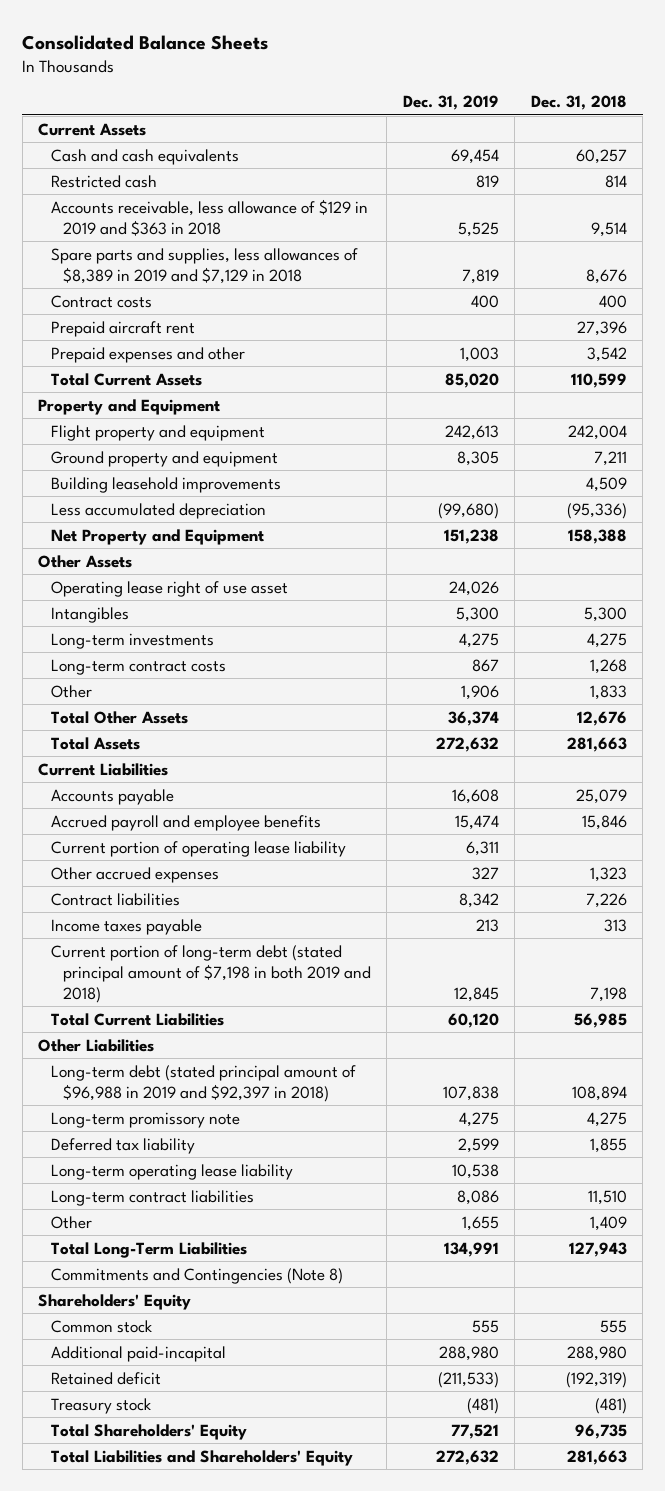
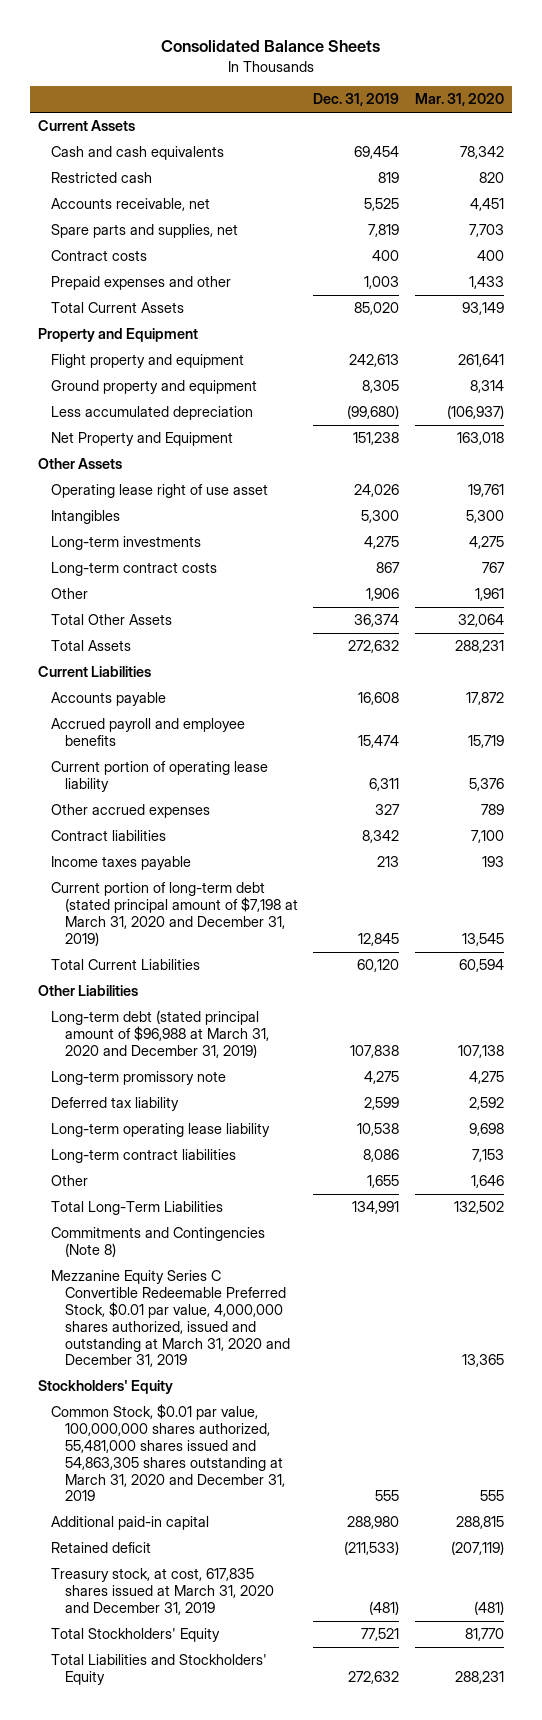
- | Dec. 31, 2019 | Dec. 31, 2018
+ | Dec. 31, 2019 | Mar. 31, 2020
- Accounts receivable, less allowance of $129 in 2019 and $363 in 2018 | 5,525 | 9,514
- Spare parts and supplies, less allowances of $8,389 in 2019 and $7,129 in 2018 | 7,819 | 8,676
+ Accounts receivable, net | 5,525 | 4,451
+ Spare parts and supplies, net | 7,819 | 7,703
- Prepaid aircraft rent | | 27,396
- Building leasehold improvements | | 4,509
- Current portion of long-term debt (stated principal amount of $7,198 in both 2019 and 2018) | 12,845 | 7,198
+ Current portion of long-term debt (stated principal amount of $7,198 at March 31, 2020 and December 31, 2019) | 12,845 | 13,545
- Long-term debt (stated principal amount of $96,988 in 2019 and $92,397 in 2018) | 107,838 | 108,894
+ Long-term debt (stated principal amount of $96,988 at March 31, 2020 and December 31, 2019) | 107,838 | 107,138
- Shareholders' Equity
- Common stock | 555 | 555
- Additional paid-incapital | 288,980 | 288,980
+ Mezzanine Equity Series C Convertible Redeemable Preferred Stock, $0.01 par value, 4,000,000 shares authorized, issued and outstanding at March 31, 2020 and December 31, 2019 | | 13,365
+ Stockholders' Equity
+ Common Stock, $0.01 par value, 100,000,000 shares authorized, 55,481,000 shares issued and 54,863,305 shares outstanding at March 31, 2020 and December 31, 2019 | 555 | 555
+ Additional paid-in capital | 288,980 | 288,815
- Treasury stock | (481) | (481)
- Total Shareholders' Equity | 77,521 | 96,735
- Total Liabilities and Shareholders' Equity | 272,632 | 281,663
+ Treasury stock, at cost, 617,835 shares issued at March 31, 2020 and December 31, 2019 | (481) | (481)
+ Total Stockholders' Equity | 77,521 | 81,770
+ Total Liabilities and Stockholders' Equity | 272,632 | 288,231

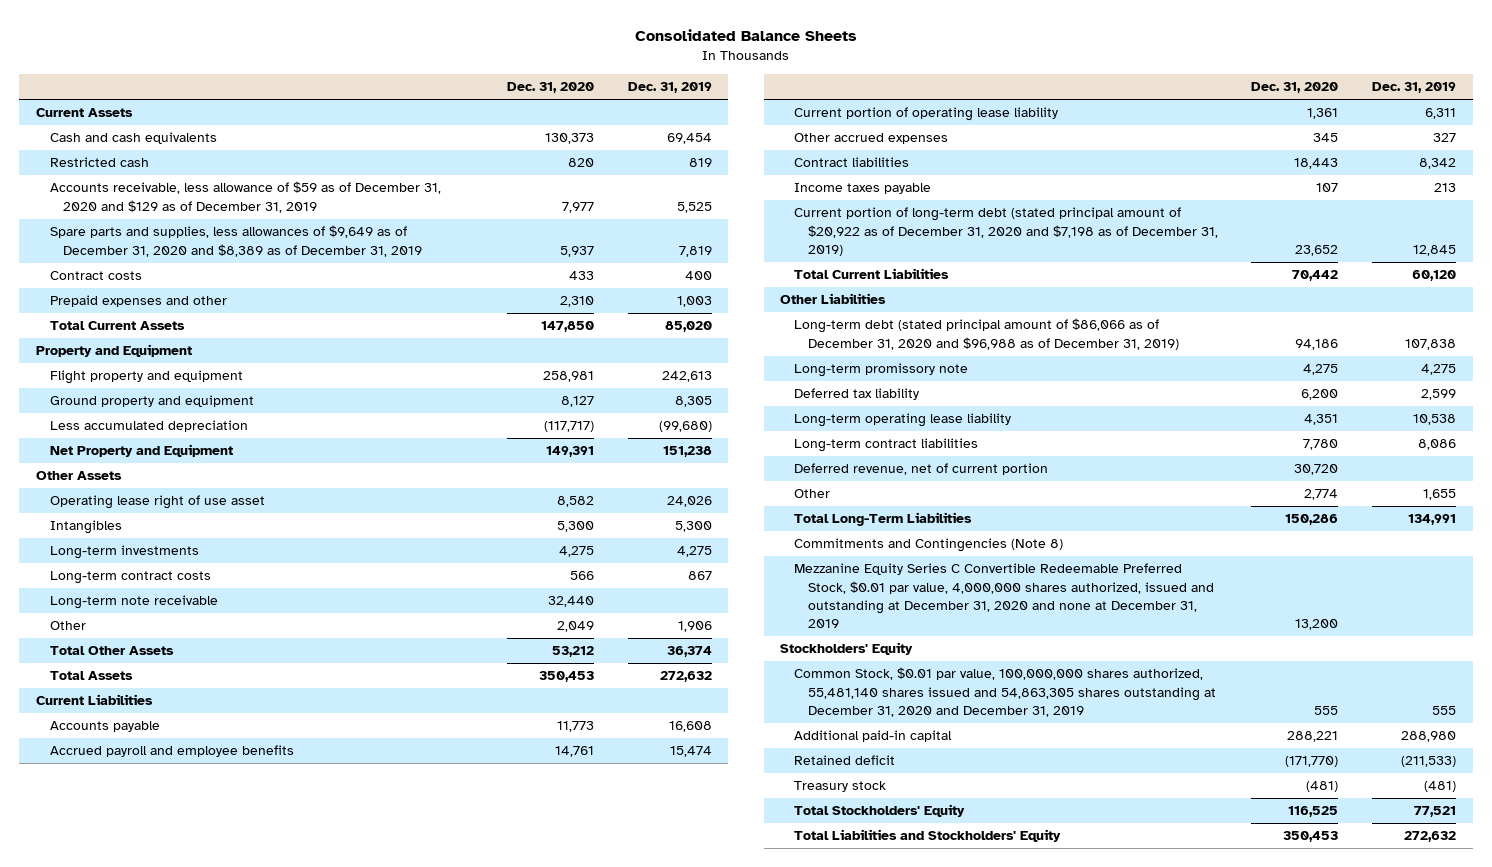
- | Dec. 31, 2019 | Mar. 31, 2020
+ | Dec. 31, 2020 | Dec. 31, 2019
- Accounts receivable, net | 5,525 | 4,451
- Spare parts and supplies, net | 7,819 | 7,703
+ Accounts receivable, less allowance of $59 as of December 31, 2020 and $129 as of December 31, 2019 | 7,977 | 5,525
+ Spare parts and supplies, less allowances of $9,649 as of December 31, 2020 and $8,389 as of December 31, 2019 | 5,937 | 7,819
+ Long-term note receivable | 32,440 |
- Current portion of long-term debt (stated principal amount of $7,198 at March 31, 2020 and December 31, 2019) | 12,845 | 13,545
+ Current portion of long-term debt (stated principal amount of $20,922 as of December 31, 2020 and $7,198 as of December 31, 2019) | 23,652 | 12,845
- Long-term debt (stated principal amount of $96,988 at March 31, 2020 and December 31, 2019) | 107,838 | 107,138
+ Long-term debt (stated principal amount of $86,066 as of December 31, 2020 and $96,988 as of December 31, 2019) | 94,186 | 107,838
+ Deferred revenue, net of current portion | 30,720 |
- Mezzanine Equity Series C Convertible Redeemable Preferred Stock, $0.01 par value, 4,000,000 shares authorized, issued and outstanding at March 31, 2020 and December 31, 2019 | | 13,365
+ Mezzanine Equity Series C Convertible Redeemable Preferred Stock, $0.01 par value, 4,000,000 shares authorized, issued and outstanding at December 31, 2020 and none at December 31, 2019 | 13,200 |
- Common Stock, $0.01 par value, 100,000,000 shares authorized, 55,481,000 shares issued and 54,863,305 shares outstanding at March 31, 2020 and December 31, 2019 | 555 | 555
+ Common Stock, $0.01 par value, 100,000,000 shares authorized, 55,481,140 shares issued and 54,863,305 shares outstanding at December 31, 2020 and December 31, 2019 | 555 | 555
- Treasury stock, at cost, 617,835 shares issued at March 31, 2020 and December 31, 2019 | (481) | (481)
+ Treasury stock | (481) | (481)

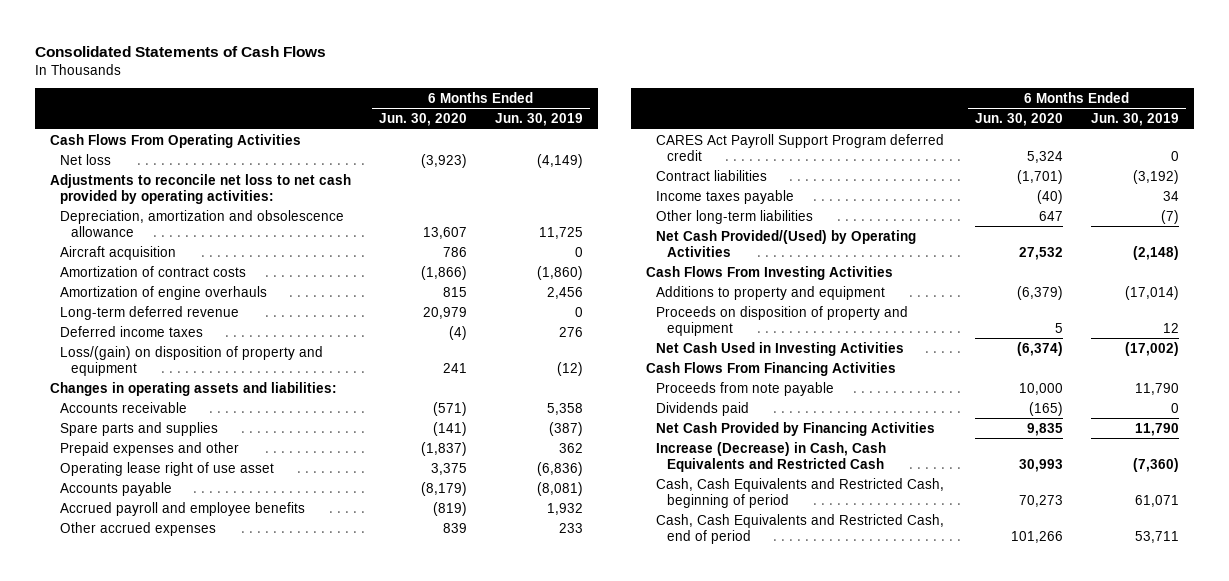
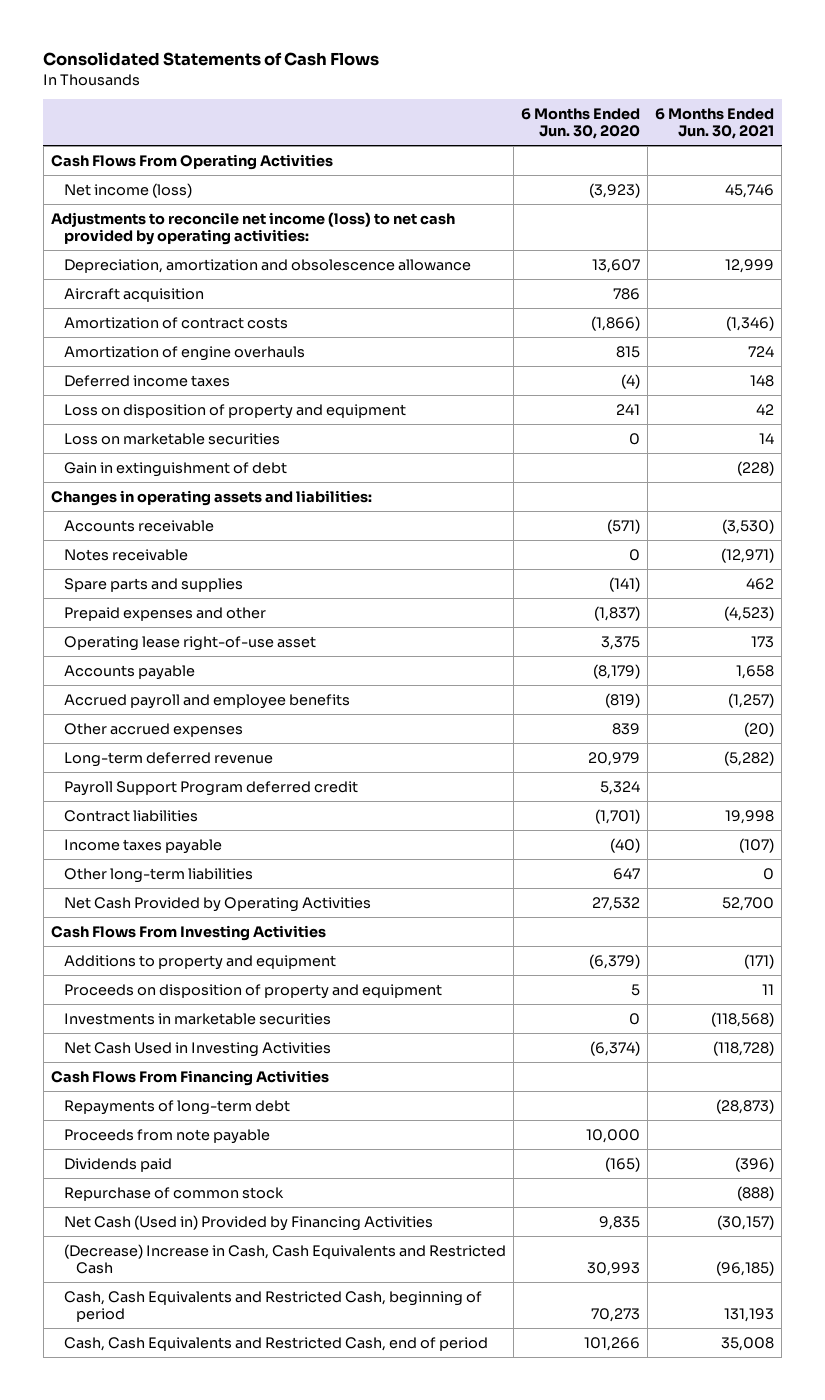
- | 6 Months Ended Jun. 30, 2020 | 6 Months Ended Jun. 30, 2019
+ | 6 Months Ended Jun. 30, 2020 | 6 Months Ended Jun. 30, 2021
- Net loss | (3,923) | (4,149)
- Adjustments to reconcile net loss to net cash provided by operating activities:
+ Net income (loss) | (3,923) | 45,746
+ Adjustments to reconcile net income (loss) to net cash provided by operating activities:
- Loss/(gain) on disposition of property and equipment | 241 | (12)
+ Loss on disposition of property and equipment | 241 | 42
+ Loss on marketable securities | 0 | 14
+ Gain in extinguishment of debt | | (228)
+ Notes receivable | 0 | (12,971)
- Operating lease right of use asset | 3,375 | (6,836)
+ Operating lease right-of-use asset | 3,375 | 173
- CARES Act Payroll Support Program deferred credit | 5,324 | 0
moved down: Long-term deferred revenue | 20,979 | (5,282)
+ Payroll Support Program deferred credit | 5,324 |
- Net Cash Provided/(Used) by Operating Activities | 27,532 | (2,148)
+ Net Cash Provided by Operating Activities | 27,532 | 52,700
+ Investments in marketable securities | 0 | (118,568)
+ Repayments of long-term debt | | (28,873)
- Net Cash Provided by Financing Activities | 9,835 | 11,790
- Increase (Decrease) in Cash, Cash Equivalents and Restricted Cash | 30,993 | (7,360)
+ Repurchase of common stock | | (888)
+ Net Cash (Used in) Provided by Financing Activities | 9,835 | (30,157)
+ (Decrease) Increase in Cash, Cash Equivalents and Restricted Cash | 30,993 | (96,185)

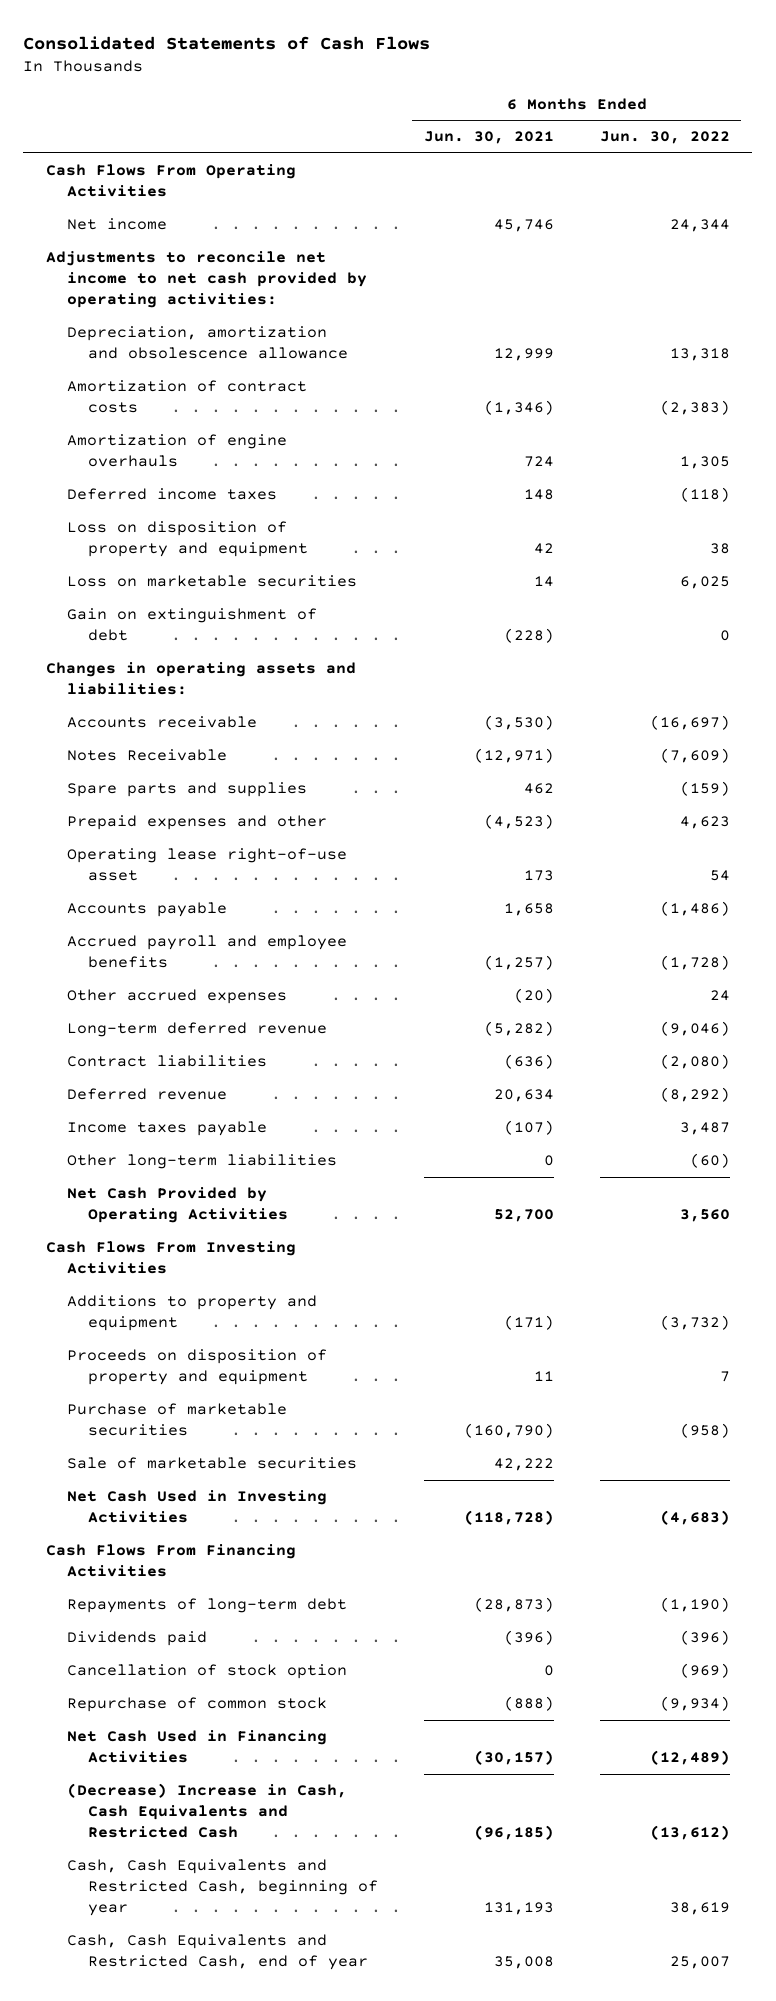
- | 6 Months Ended Jun. 30, 2020 | 6 Months Ended Jun. 30, 2021
+ | 6 Months Ended Jun. 30, 2021 | 6 Months Ended Jun. 30, 2022
- Net income (loss) | (3,923) | 45,746
- Adjustments to reconcile net income (loss) to net cash provided by operating activities:
+ Net income | 45,746 | 24,344
+ Adjustments to reconcile net income to net cash provided by operating activities:
- Aircraft acquisition | 786 |
- Gain in extinguishment of debt | | (228)
+ Gain on extinguishment of debt | (228) | 0
- Notes receivable | 0 | (12,971)
+ Notes Receivable | (12,971) | (7,609)
- Payroll Support Program deferred credit | 5,324 |
- Contract liabilities | (1,701) | 19,998
+ Contract liabilities | (636) | (2,080)
+ Deferred revenue | 20,634 | (8,292)
- Investments in marketable securities | 0 | (118,568)
+ Purchase of marketable securities | (160,790) | (958)
+ Sale of marketable securities | 42,222 |
- Proceeds from note payable | 10,000 |
+ Cancellation of stock option | 0 | (969)
- Net Cash (Used in) Provided by Financing Activities | 9,835 | (30,157)
+ Net Cash Used in Financing Activities | (30,157) | (12,489)
- Cash, Cash Equivalents and Restricted Cash, beginning of period | 70,273 | 131,193
- Cash, Cash Equivalents and Restricted Cash, end of period | 101,266 | 35,008
+ Cash, Cash Equivalents and Restricted Cash, beginning of year | 131,193 | 38,619
+ Cash, Cash Equivalents and Restricted Cash, end of year | 35,008 | 25,007

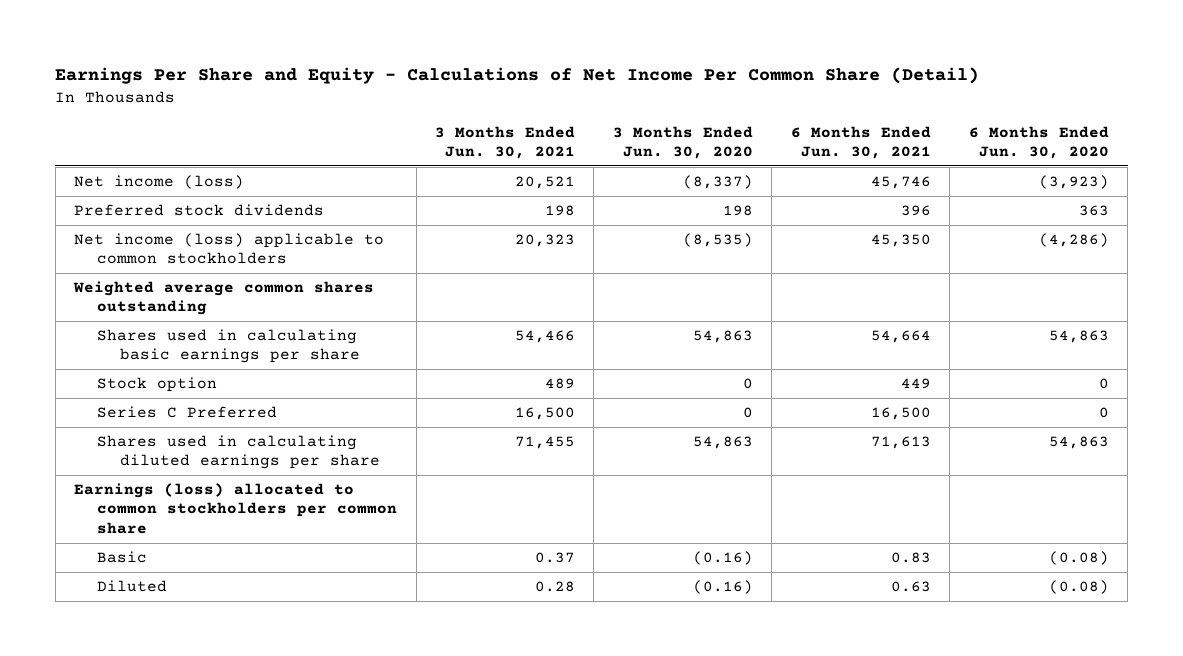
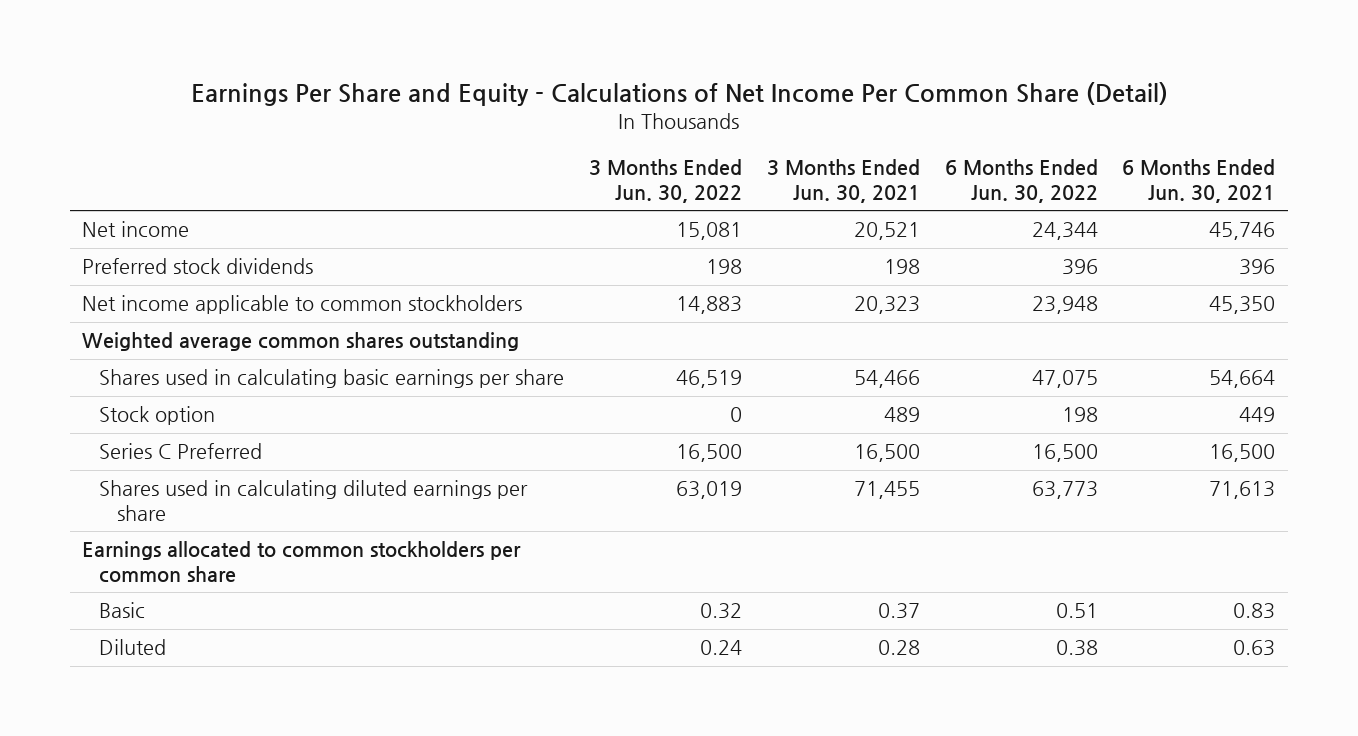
- | 3 Months Ended Jun. 30, 2021 | 3 Months Ended Jun. 30, 2020 | 6 Months Ended Jun. 30, 2021 | 6 Months Ended Jun. 30, 2020
+ | 3 Months Ended Jun. 30, 2022 | 3 Months Ended Jun. 30, 2021 | 6 Months Ended Jun. 30, 2022 | 6 Months Ended Jun. 30, 2021
- Net income (loss) | 20,521 | (8,337) | 45,746 | (3,923)
+ Net income | 15,081 | 20,521 | 24,344 | 45,746
- Net income (loss) applicable to common stockholders | 20,323 | (8,535) | 45,350 | (4,286)
+ Net income applicable to common stockholders | 14,883 | 20,323 | 23,948 | 45,350
- Earnings (loss) allocated to common stockholders per common share
+ Earnings allocated to common stockholders per common share

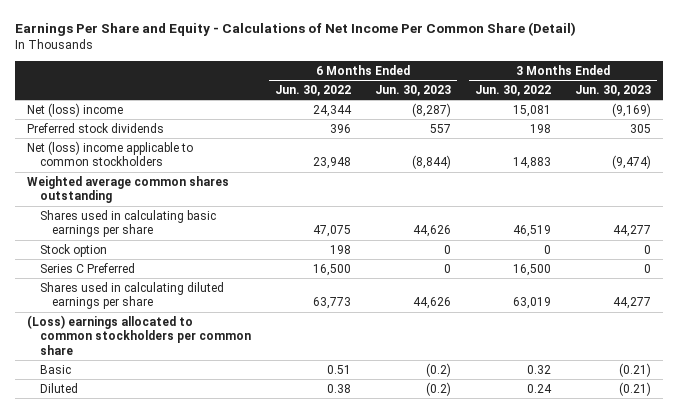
- | 3 Months Ended Jun. 30, 2022 | 3 Months Ended Jun. 30, 2021 | 6 Months Ended Jun. 30, 2022 | 6 Months Ended Jun. 30, 2021
+ | 6 Months Ended Jun. 30, 2022 | 6 Months Ended Jun. 30, 2023 | 3 Months Ended Jun. 30, 2022 | 3 Months Ended Jun. 30, 2023
- Net income | 15,081 | 20,521 | 24,344 | 45,746
+ Net (loss) income | 24,344 | (8,287) | 15,081 | (9,169)
- Net income applicable to common stockholders | 14,883 | 20,323 | 23,948 | 45,350
+ Net (loss) income applicable to common stockholders | 23,948 | (8,844) | 14,883 | (9,474)
- Earnings allocated to common stockholders per common share
+ (Loss) earnings allocated to common stockholders per common share

